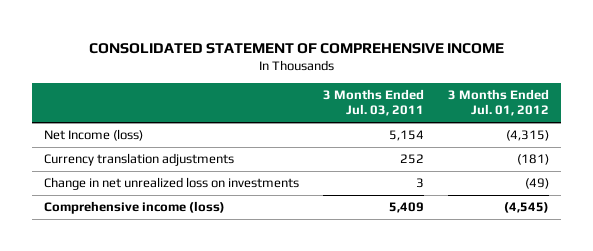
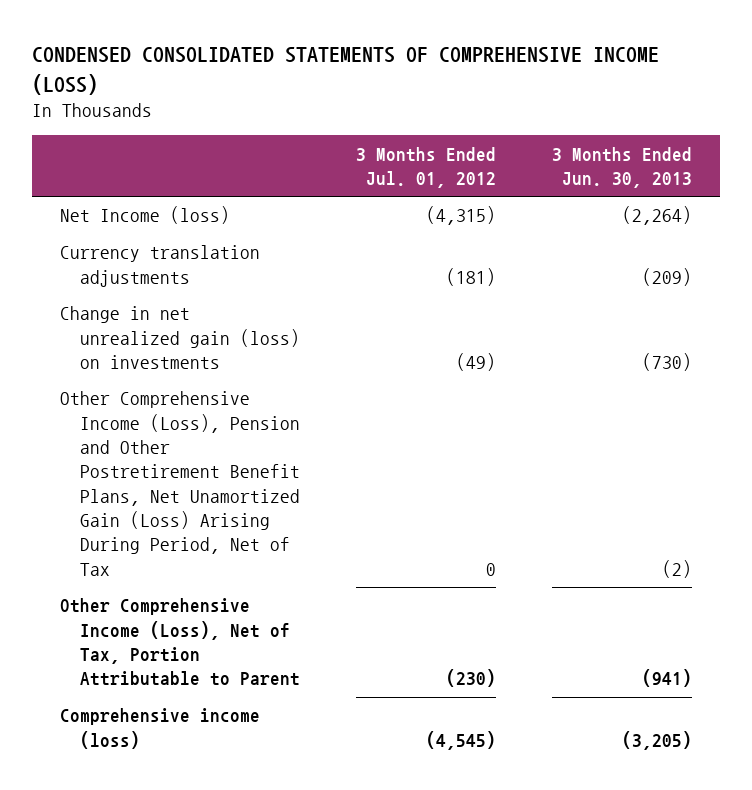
- CONSOLIDATED STATEMENT OF COMPREHENSIVE INCOME
+ CONDENSED CONSOLIDATED STATEMENTS OF COMPREHENSIVE INCOME (LOSS)
- | 3 Months Ended Jul. 03, 2011 | 3 Months Ended Jul. 01, 2012
+ | 3 Months Ended Jul. 01, 2012 | 3 Months Ended Jun. 30, 2013
- Change in net unrealized loss on investments | 3 | (49)
+ Change in net unrealized gain (loss) on investments | (49) | (730)
+ Other Comprehensive Income (Loss), Pension and Other Postretirement Benefit Plans, Net Unamortized Gain (Loss) Arising During Period, Net of Tax | 0 | (2)
+ Other Comprehensive Income (Loss), Net of Tax, Portion Attributable to Parent | (230) | (941)

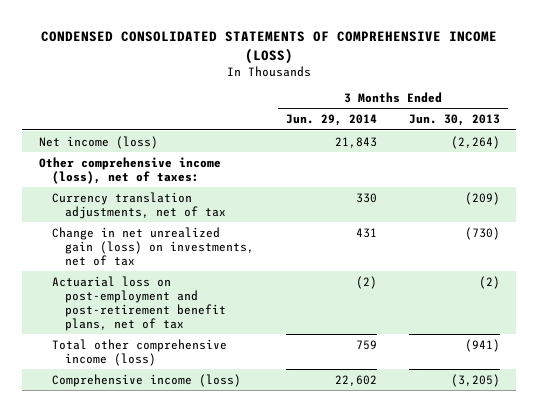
- | 3 Months Ended Jul. 01, 2012 | 3 Months Ended Jun. 30, 2013
+ | 3 Months Ended Jun. 29, 2014 | 3 Months Ended Jun. 30, 2013
- Net Income (loss) | (4,315) | (2,264)
- Currency translation adjustments | (181) | (209)
- Change in net unrealized gain (loss) on investments | (49) | (730)
- Other Comprehensive Income (Loss), Pension and Other Postretirement Benefit Plans, Net Unamortized Gain (Loss) Arising During Period, Net of Tax | 0 | (2)
- Other Comprehensive Income (Loss), Net of Tax, Portion Attributable to Parent | (230) | (941)
+ Net income (loss) | 21,843 | (2,264)
+ Other comprehensive income (loss), net of taxes:
+ Currency translation adjustments, net of tax | 330 | (209)
+ Change in net unrealized gain (loss) on investments, net of tax | 431 | (730)
+ Actuarial loss on post-employment and post-retirement benefit plans, net of tax | (2) | (2)
+ Total other comprehensive income (loss) | 759 | (941)

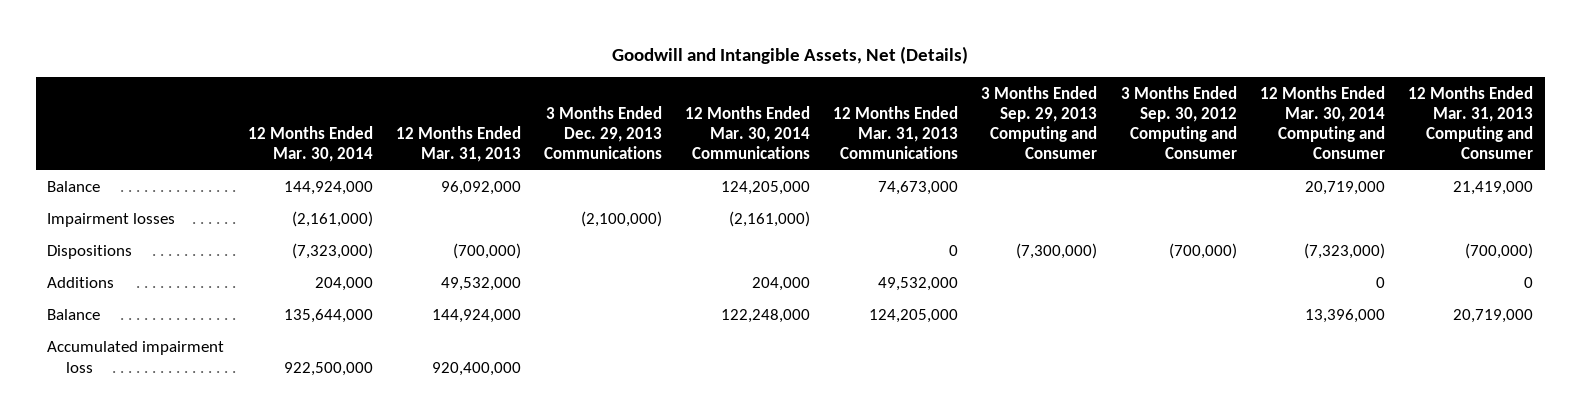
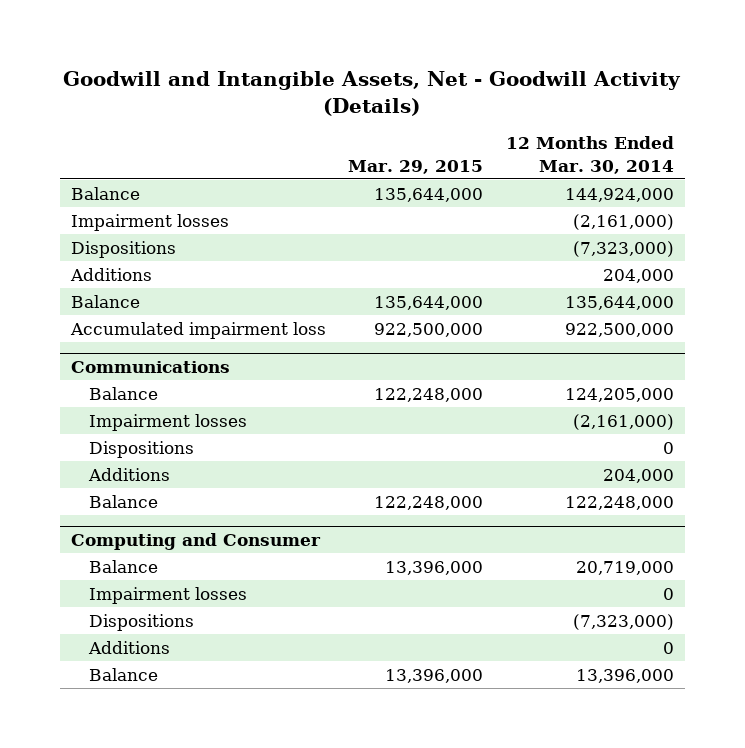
- Goodwill and Intangible Assets, Net (Details)
+ Goodwill and Intangible Assets, Net - Goodwill Activity (Details)
- | 12 Months Ended Mar. 30, 2014 | 12 Months Ended Mar. 31, 2013 | 3 Months Ended Dec. 29, 2013 Communications | 12 Months Ended Mar. 30, 2014 Communications | 12 Months Ended Mar. 31, 2013 Communications | 3 Months Ended Sep. 29, 2013 Computing and Consumer | 3 Months Ended Sep. 30, 2012 Computing and Consumer | 12 Months Ended Mar. 30, 2014 Computing and Consumer | 12 Months Ended Mar. 31, 2013 Computing and Consumer
+ | Mar. 29, 2015 | 12 Months Ended Mar. 30, 2014
+ Communications
+ Balance | 122,248,000 | 124,205,000
+ Impairment losses | | (2,161,000)
+ Dispositions | | 0
+ Additions | | 204,000
+ Balance | 122,248,000 | 122,248,000
+ Computing and Consumer
+ Balance | 13,396,000 | 20,719,000
+ Impairment losses | | 0
+ Dispositions | | (7,323,000)
+ Additions | | 0
+ Balance | 13,396,000 | 13,396,000

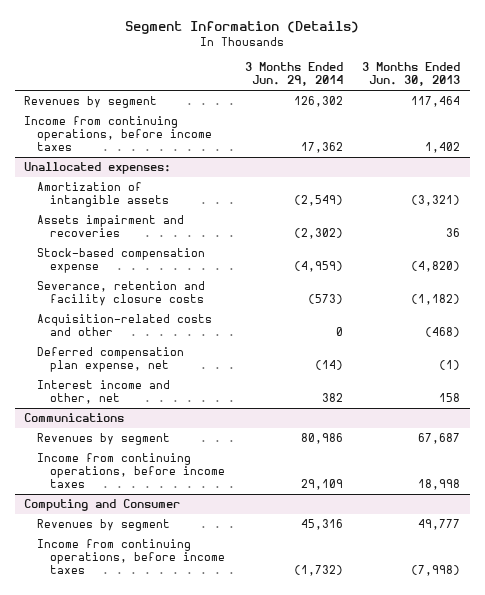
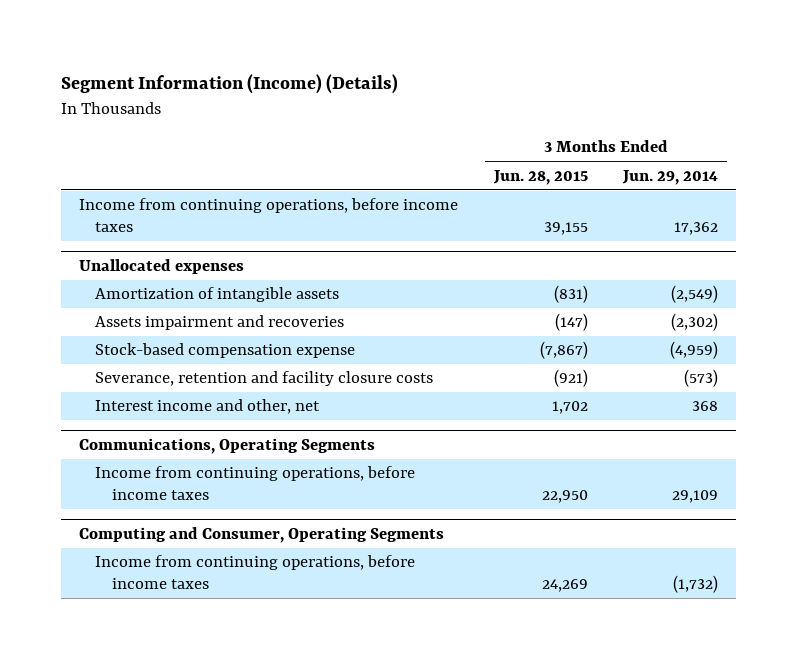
- Segment Information (Details)
+ Segment Information (Income) (Details)
- | 3 Months Ended Jun. 29, 2014 | 3 Months Ended Jun. 30, 2013
+ | 3 Months Ended Jun. 28, 2015 | 3 Months Ended Jun. 29, 2014
- Revenues by segment | 126,302 | 117,464
- Unallocated expenses:
+ Unallocated expenses
- Acquisition-related costs and other | 0 | (468)
- Deferred compensation plan expense, net | (14) | (1)
- Interest income and other, net | 382 | 158
- Communications
- Revenues by segment | 80,986 | 67,687
+ Interest income and other, net | 1,702 | 368
+ Communications, Operating Segments
- Computing and Consumer
- Revenues by segment | 45,316 | 49,777
+ Computing and Consumer, Operating Segments

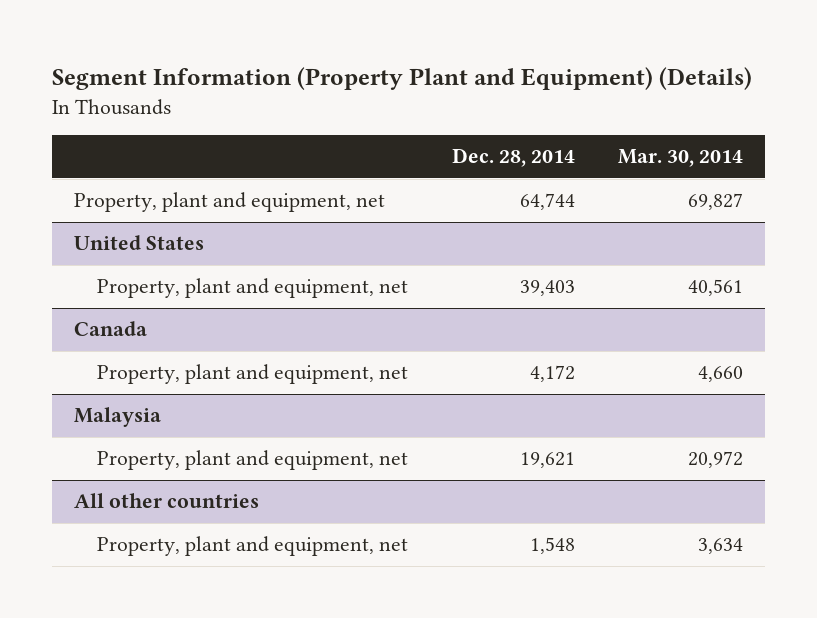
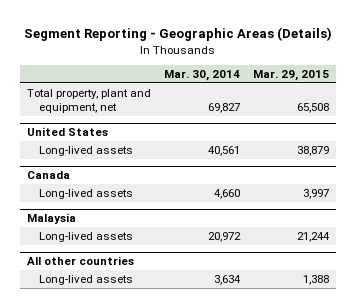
- Segment Information (Property Plant and Equipment) (Details)
+ Segment Reporting - Geographic Areas (Details)
- | Dec. 28, 2014 | Mar. 30, 2014
+ | Mar. 30, 2014 | Mar. 29, 2015
- Property, plant and equipment, net | 64,744 | 69,827
+ Total property, plant and equipment, net | 69,827 | 65,508
@ United States
- Property, plant and equipment, net | 39,403 | 40,561
+ Long-lived assets | 40,561 | 38,879
@ Canada
- Property, plant and equipment, net | 4,172 | 4,660
+ Long-lived assets | 4,660 | 3,997
@ Malaysia
- Property, plant and equipment, net | 19,621 | 20,972
+ Long-lived assets | 20,972 | 21,244
@ All other countries
- Property, plant and equipment, net | 1,548 | 3,634
+ Long-lived assets | 3,634 | 1,388

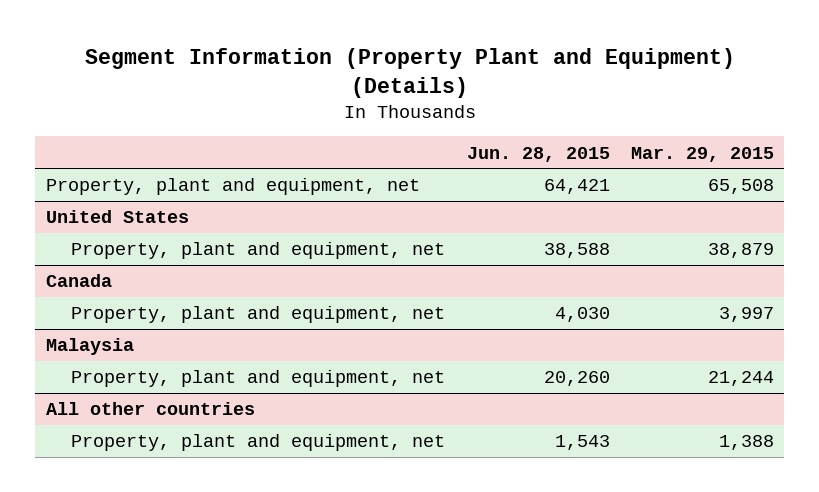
- Segment Reporting - Geographic Areas (Details)
+ Segment Information (Property Plant and Equipment) (Details)
- | Mar. 30, 2014 | Mar. 29, 2015
+ | Jun. 28, 2015 | Mar. 29, 2015
- Total property, plant and equipment, net | 69,827 | 65,508
+ Property, plant and equipment, net | 64,421 | 65,508
@ United States
- Long-lived assets | 40,561 | 38,879
+ Property, plant and equipment, net | 38,588 | 38,879
@ Canada
- Long-lived assets | 4,660 | 3,997
+ Property, plant and equipment, net | 4,030 | 3,997
@ Malaysia
- Long-lived assets | 20,972 | 21,244
+ Property, plant and equipment, net | 20,260 | 21,244
@ All other countries
- Long-lived assets | 3,634 | 1,388
+ Property, plant and equipment, net | 1,543 | 1,388

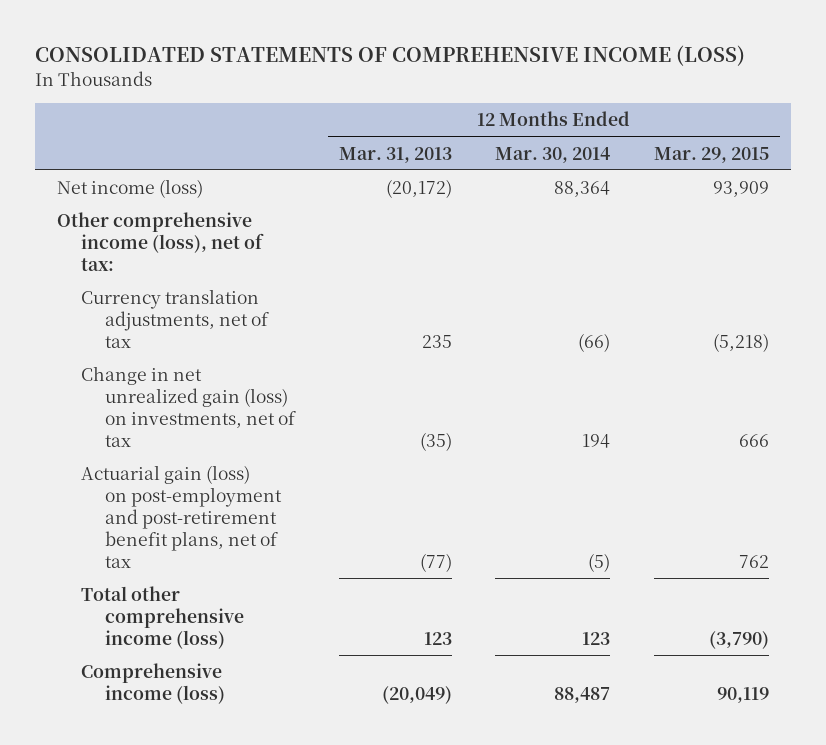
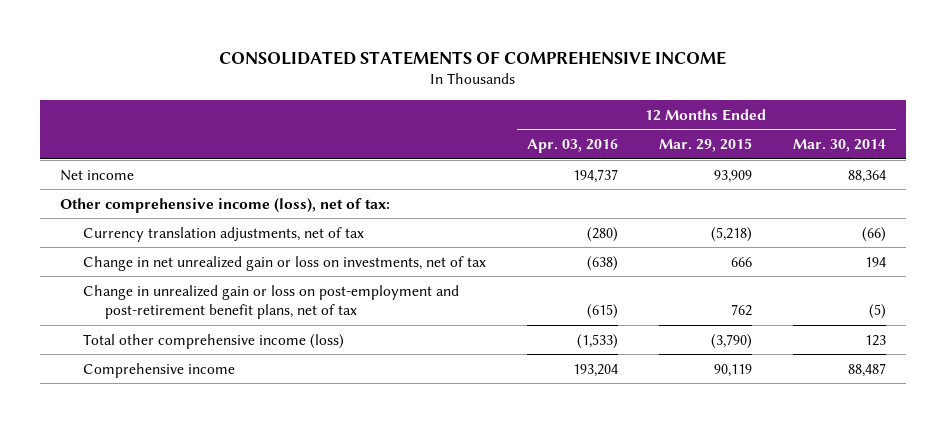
- CONSOLIDATED STATEMENTS OF COMPREHENSIVE INCOME (LOSS)
+ CONSOLIDATED STATEMENTS OF COMPREHENSIVE INCOME
- | 12 Months Ended Mar. 31, 2013 | 12 Months Ended Mar. 30, 2014 | 12 Months Ended Mar. 29, 2015
+ | 12 Months Ended Apr. 03, 2016 | 12 Months Ended Mar. 29, 2015 | 12 Months Ended Mar. 30, 2014
- Net income (loss) | (20,172) | 88,364 | 93,909
+ Net income | 194,737 | 93,909 | 88,364
- Change in net unrealized gain (loss) on investments, net of tax | (35) | 194 | 666
- Actuarial gain (loss) on post-employment and post-retirement benefit plans, net of tax | (77) | (5) | 762
+ Change in net unrealized gain or loss on investments, net of tax | (638) | 666 | 194
+ Change in unrealized gain or loss on post-employment and post-retirement benefit plans, net of tax | (615) | 762 | (5)
- Comprehensive income (loss) | (20,049) | 88,487 | 90,119
+ Comprehensive income | 193,204 | 90,119 | 88,487

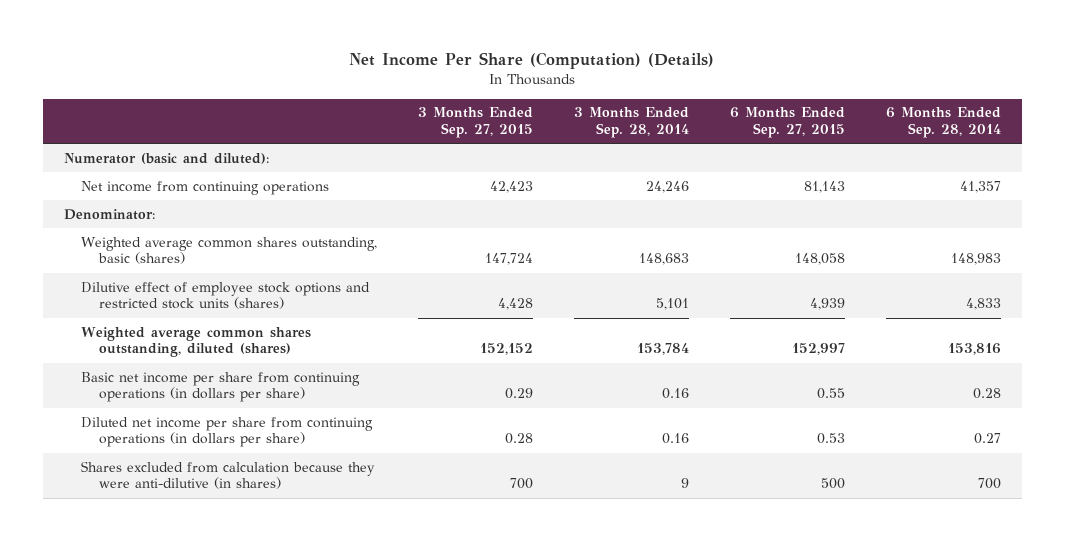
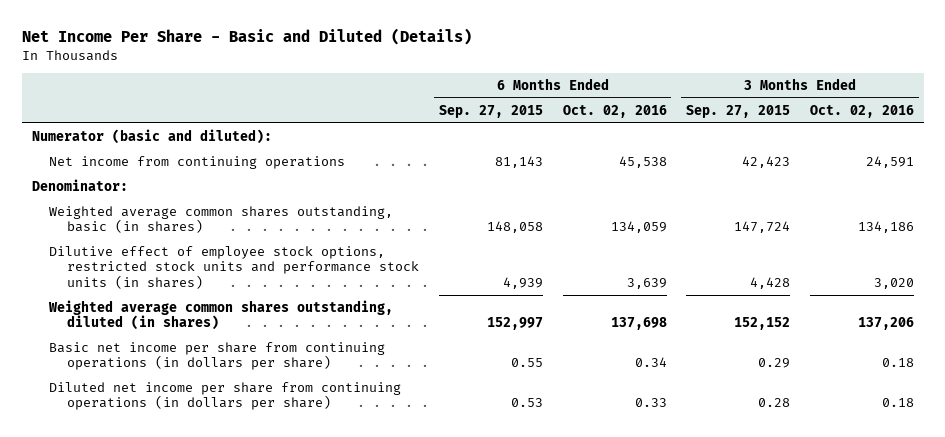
- Net Income Per Share (Computation) (Details)
+ Net Income Per Share - Basic and Diluted (Details)
- | 3 Months Ended Sep. 27, 2015 | 3 Months Ended Sep. 28, 2014 | 6 Months Ended Sep. 27, 2015 | 6 Months Ended Sep. 28, 2014
+ | 6 Months Ended Sep. 27, 2015 | 6 Months Ended Oct. 02, 2016 | 3 Months Ended Sep. 27, 2015 | 3 Months Ended Oct. 02, 2016
- Weighted average common shares outstanding, basic (shares) | 147,724 | 148,683 | 148,058 | 148,983
- Dilutive effect of employee stock options and restricted stock units (shares) | 4,428 | 5,101 | 4,939 | 4,833
- Weighted average common shares outstanding, diluted (shares) | 152,152 | 153,784 | 152,997 | 153,816
+ Weighted average common shares outstanding, basic (in shares) | 148,058 | 134,059 | 147,724 | 134,186
+ Dilutive effect of employee stock options, restricted stock units and performance stock units (in shares) | 4,939 | 3,639 | 4,428 | 3,020
+ Weighted average common shares outstanding, diluted (in shares) | 152,997 | 137,698 | 152,152 | 137,206
- Shares excluded from calculation because they were anti-dilutive (in shares) | 700 | 9 | 500 | 700

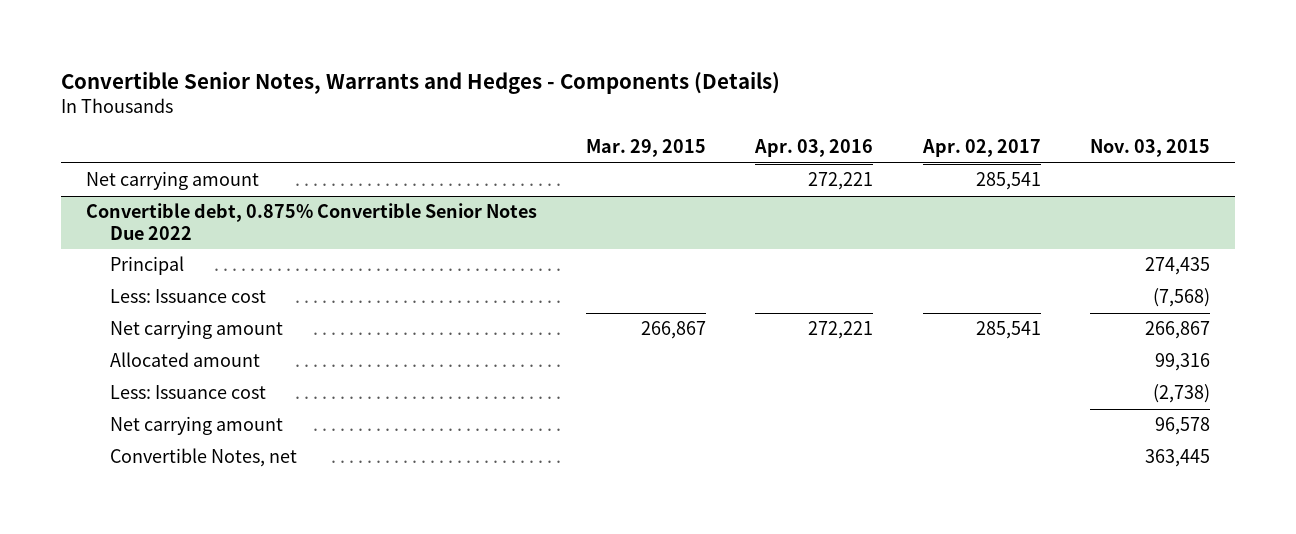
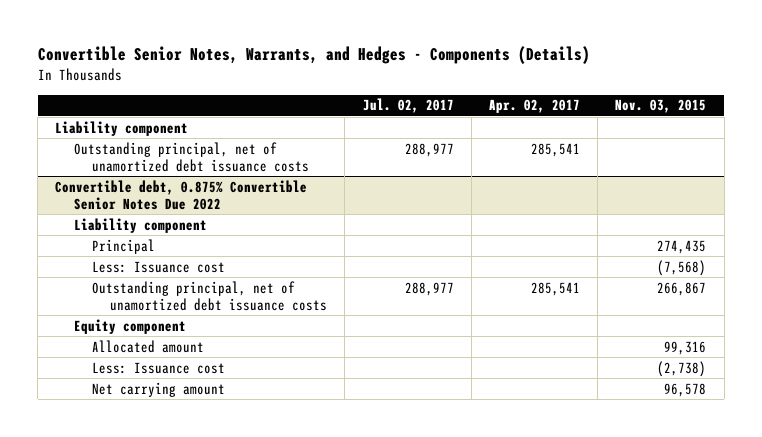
- Convertible Senior Notes, Warrants and Hedges - Components (Details)
+ Convertible Senior Notes, Warrants, and Hedges - Components (Details)
- | Mar. 29, 2015 | Apr. 03, 2016 | Apr. 02, 2017 | Nov. 03, 2015
+ | Jul. 02, 2017 | Apr. 02, 2017 | Nov. 03, 2015
- Net carrying amount | | 272,221 | 285,541 |
+ Liability component
+ Outstanding principal, net of unamortized debt issuance costs | 288,977 | 285,541 |
@ Convertible debt, 0.875% Convertible Senior Notes Due 2022
+ Liability component
- Net carrying amount | 266,867 | 272,221 | 285,541 | 266,867
+ Outstanding principal, net of unamortized debt issuance costs | 288,977 | 285,541 | 266,867
+ Equity component
- Convertible Notes, net | | | | 363,445

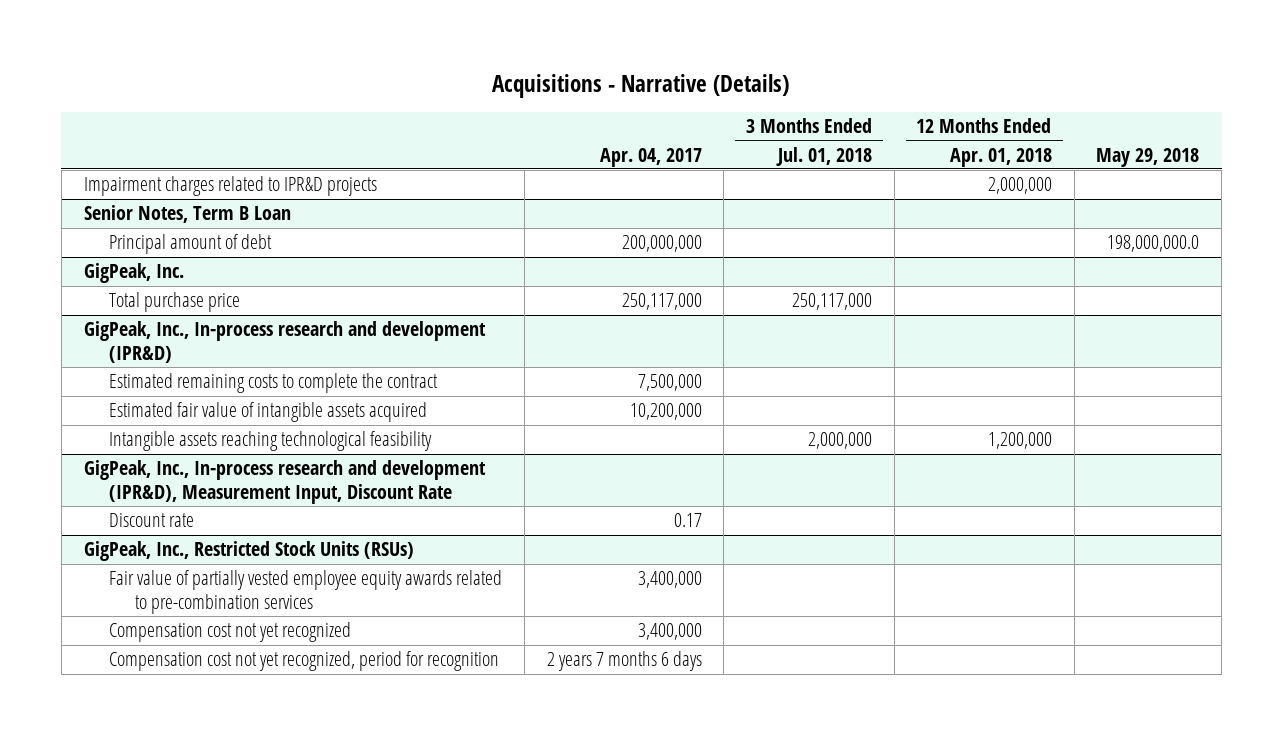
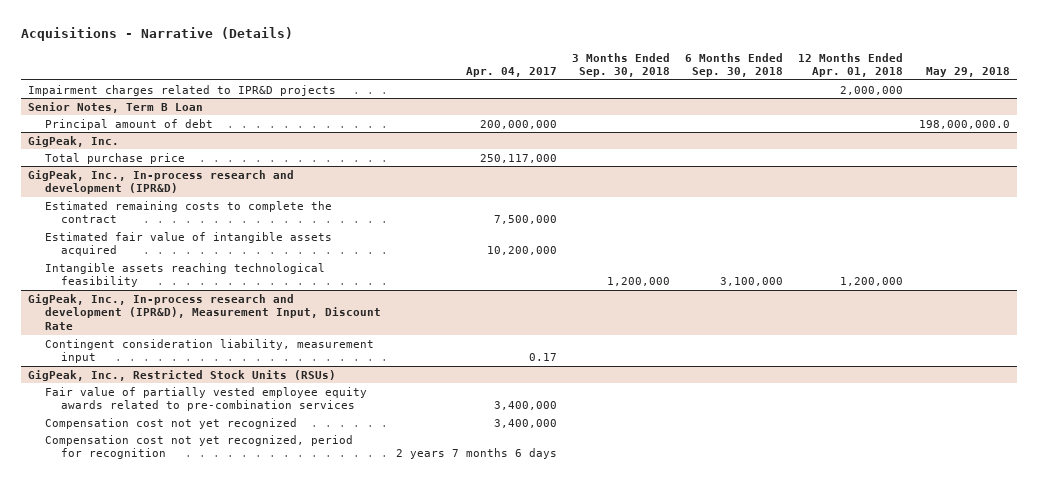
- | Apr. 04, 2017 | 3 Months Ended Jul. 01, 2018 | 12 Months Ended Apr. 01, 2018 | May 29, 2018
+ | Apr. 04, 2017 | 3 Months Ended Sep. 30, 2018 | 6 Months Ended Sep. 30, 2018 | 12 Months Ended Apr. 01, 2018 | May 29, 2018
@ GigPeak, Inc., In-process research and development (IPR&D), Measurement Input, Discount Rate
- Discount rate | 0.17 | | |
+ Contingent consideration liability, measurement input | 0.17 | | | |

